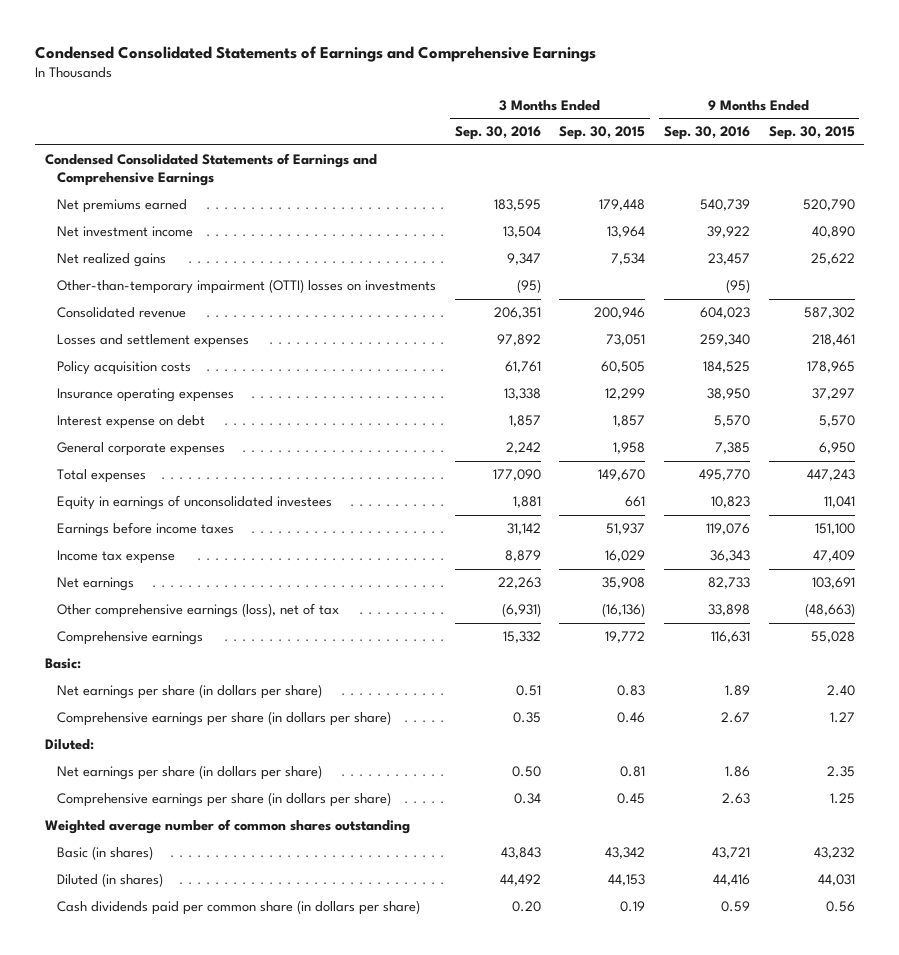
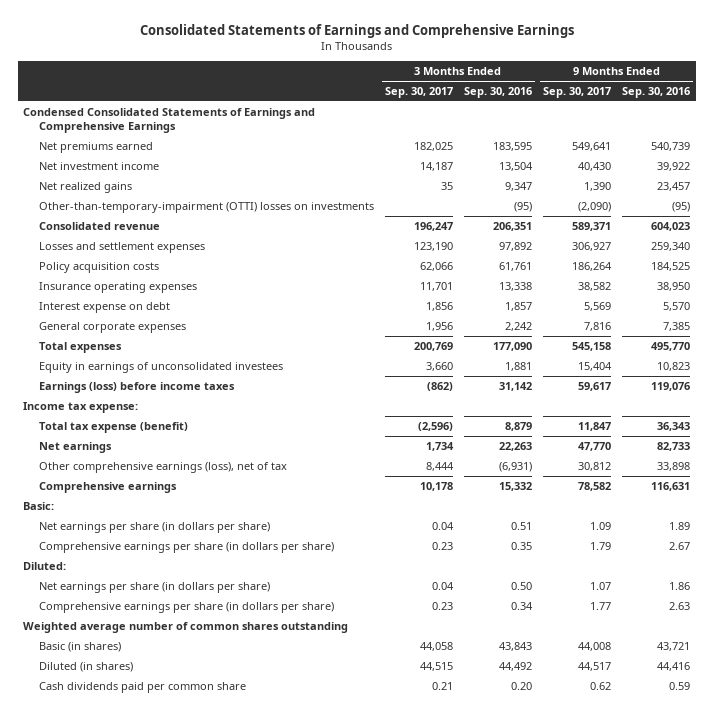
- Condensed Consolidated Statements of Earnings and Comprehensive Earnings
+ Consolidated Statements of Earnings and Comprehensive Earnings
- | 3 Months Ended Sep. 30, 2016 | 3 Months Ended Sep. 30, 2015 | 9 Months Ended Sep. 30, 2016 | 9 Months Ended Sep. 30, 2015
+ | 3 Months Ended Sep. 30, 2017 | 3 Months Ended Sep. 30, 2016 | 9 Months Ended Sep. 30, 2017 | 9 Months Ended Sep. 30, 2016
- Other-than-temporary impairment (OTTI) losses on investments | (95) | | (95) |
+ Other-than-temporary-impairment (OTTI) losses on investments | | (95) | (2,090) | (95)
- Earnings before income taxes | 31,142 | 51,937 | 119,076 | 151,100
- Income tax expense | 8,879 | 16,029 | 36,343 | 47,409
+ Earnings (loss) before income taxes | (862) | 31,142 | 59,617 | 119,076
+ Income tax expense:
+ Total tax expense (benefit) | (2,596) | 8,879 | 11,847 | 36,343
- Cash dividends paid per common share (in dollars per share) | 0.20 | 0.19 | 0.59 | 0.56
+ Cash dividends paid per common share | 0.21 | 0.20 | 0.62 | 0.59

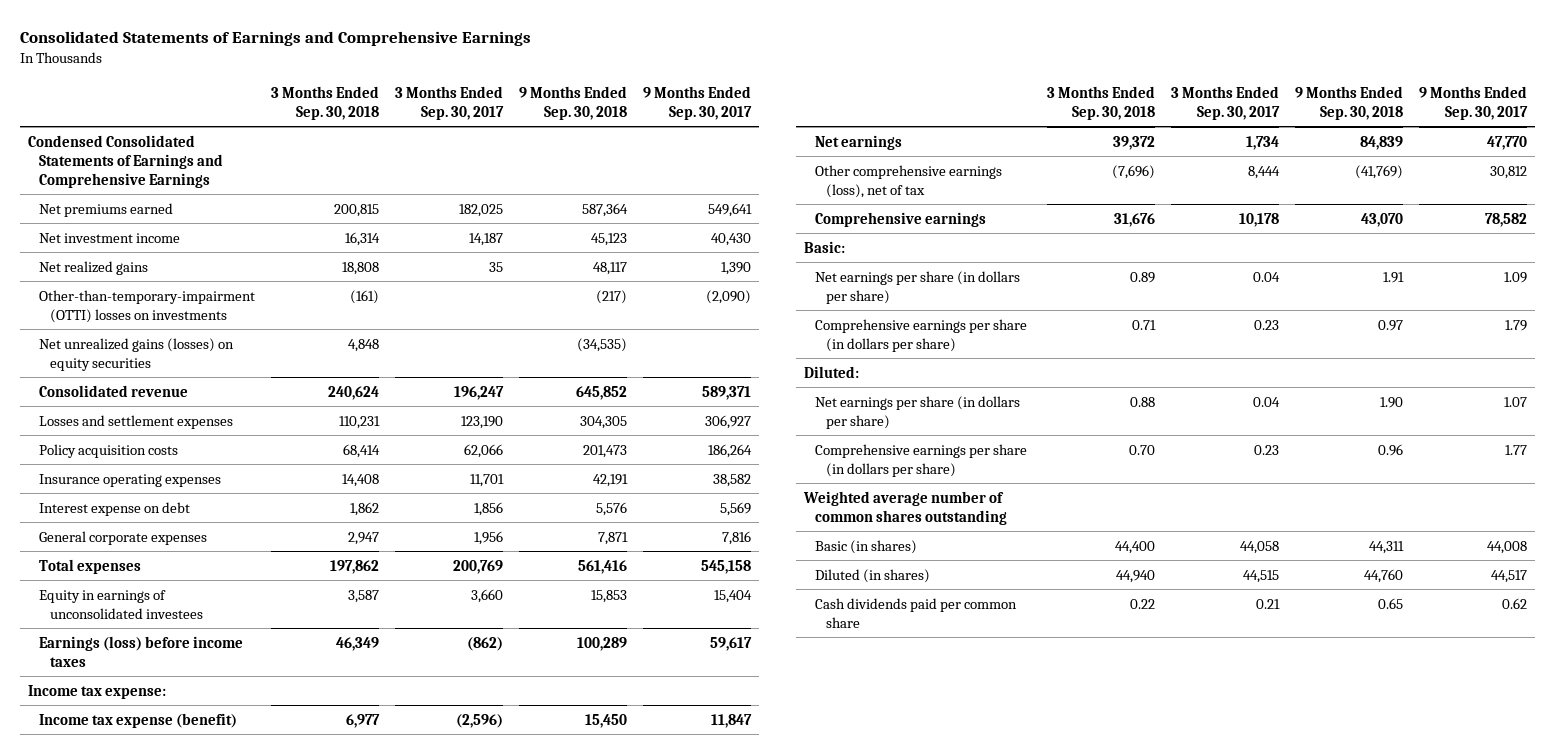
- | 3 Months Ended Sep. 30, 2017 | 3 Months Ended Sep. 30, 2016 | 9 Months Ended Sep. 30, 2017 | 9 Months Ended Sep. 30, 2016
+ | 3 Months Ended Sep. 30, 2018 | 3 Months Ended Sep. 30, 2017 | 9 Months Ended Sep. 30, 2018 | 9 Months Ended Sep. 30, 2017
+ Net unrealized gains (losses) on equity securities | 4,848 | | (34,535) |
- Total tax expense (benefit) | (2,596) | 8,879 | 11,847 | 36,343
+ Income tax expense (benefit) | 6,977 | (2,596) | 15,450 | 11,847

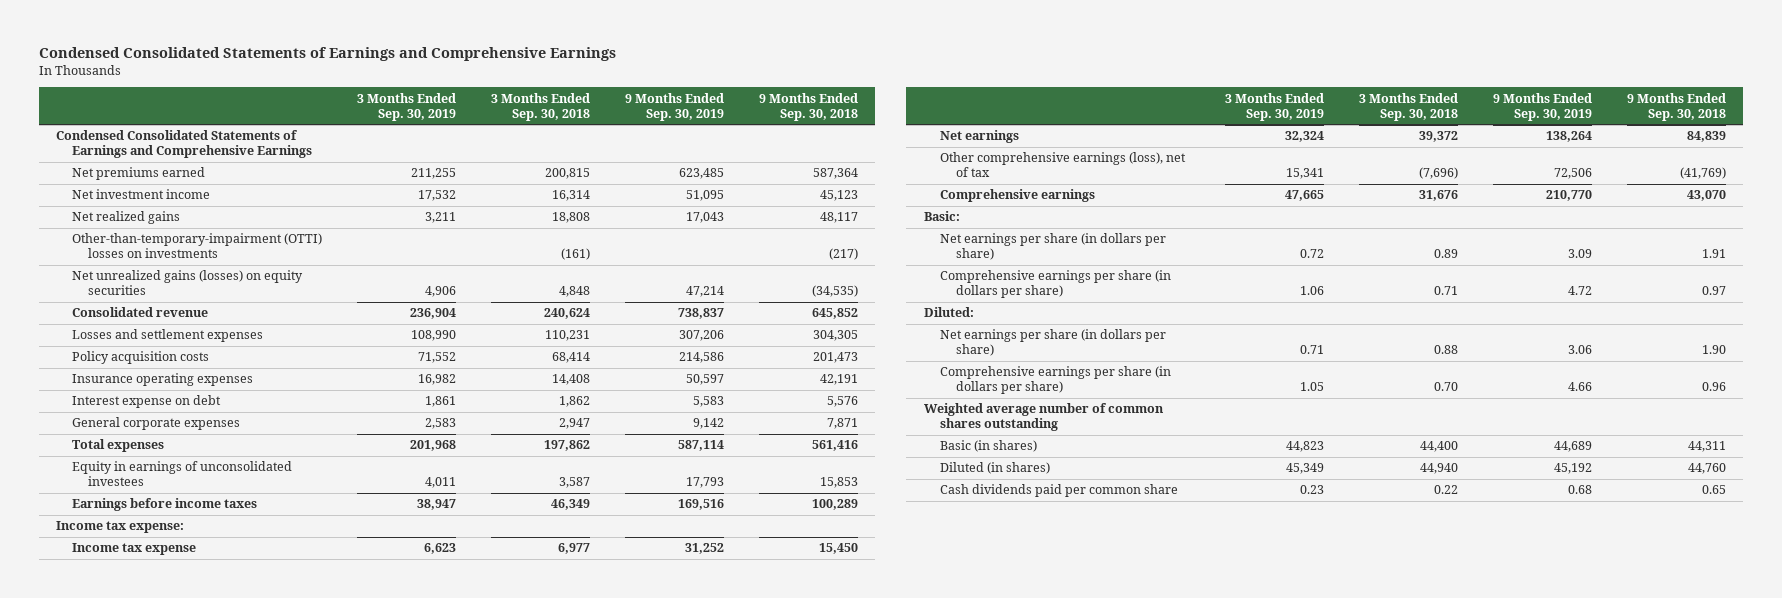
- Consolidated Statements of Earnings and Comprehensive Earnings
+ Condensed Consolidated Statements of Earnings and Comprehensive Earnings
- | 3 Months Ended Sep. 30, 2018 | 3 Months Ended Sep. 30, 2017 | 9 Months Ended Sep. 30, 2018 | 9 Months Ended Sep. 30, 2017
+ | 3 Months Ended Sep. 30, 2019 | 3 Months Ended Sep. 30, 2018 | 9 Months Ended Sep. 30, 2019 | 9 Months Ended Sep. 30, 2018
- Earnings (loss) before income taxes | 46,349 | (862) | 100,289 | 59,617
+ Earnings before income taxes | 38,947 | 46,349 | 169,516 | 100,289
- Income tax expense (benefit) | 6,977 | (2,596) | 15,450 | 11,847
+ Income tax expense | 6,623 | 6,977 | 31,252 | 15,450

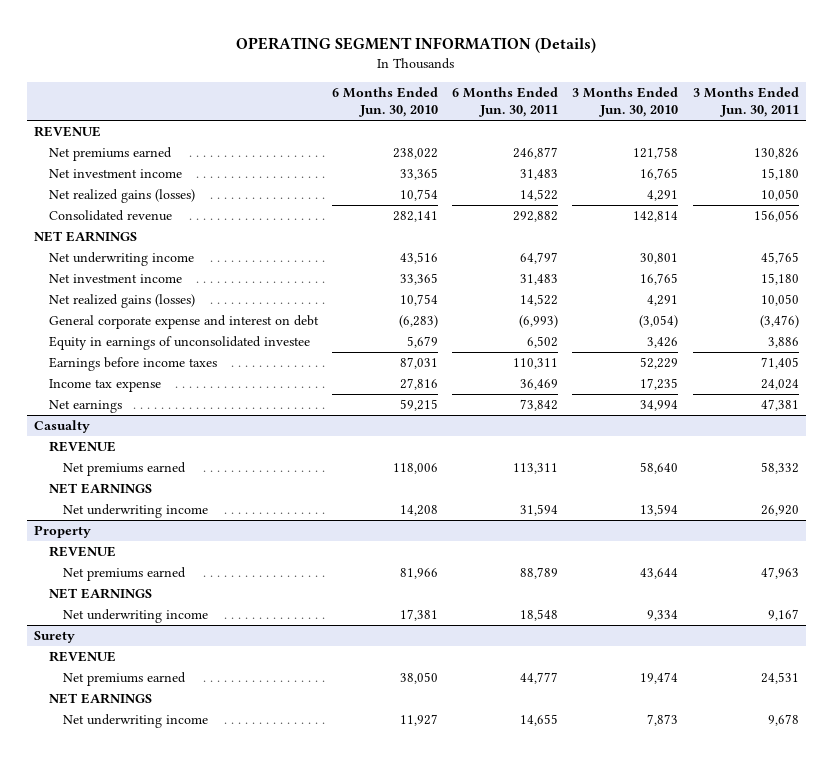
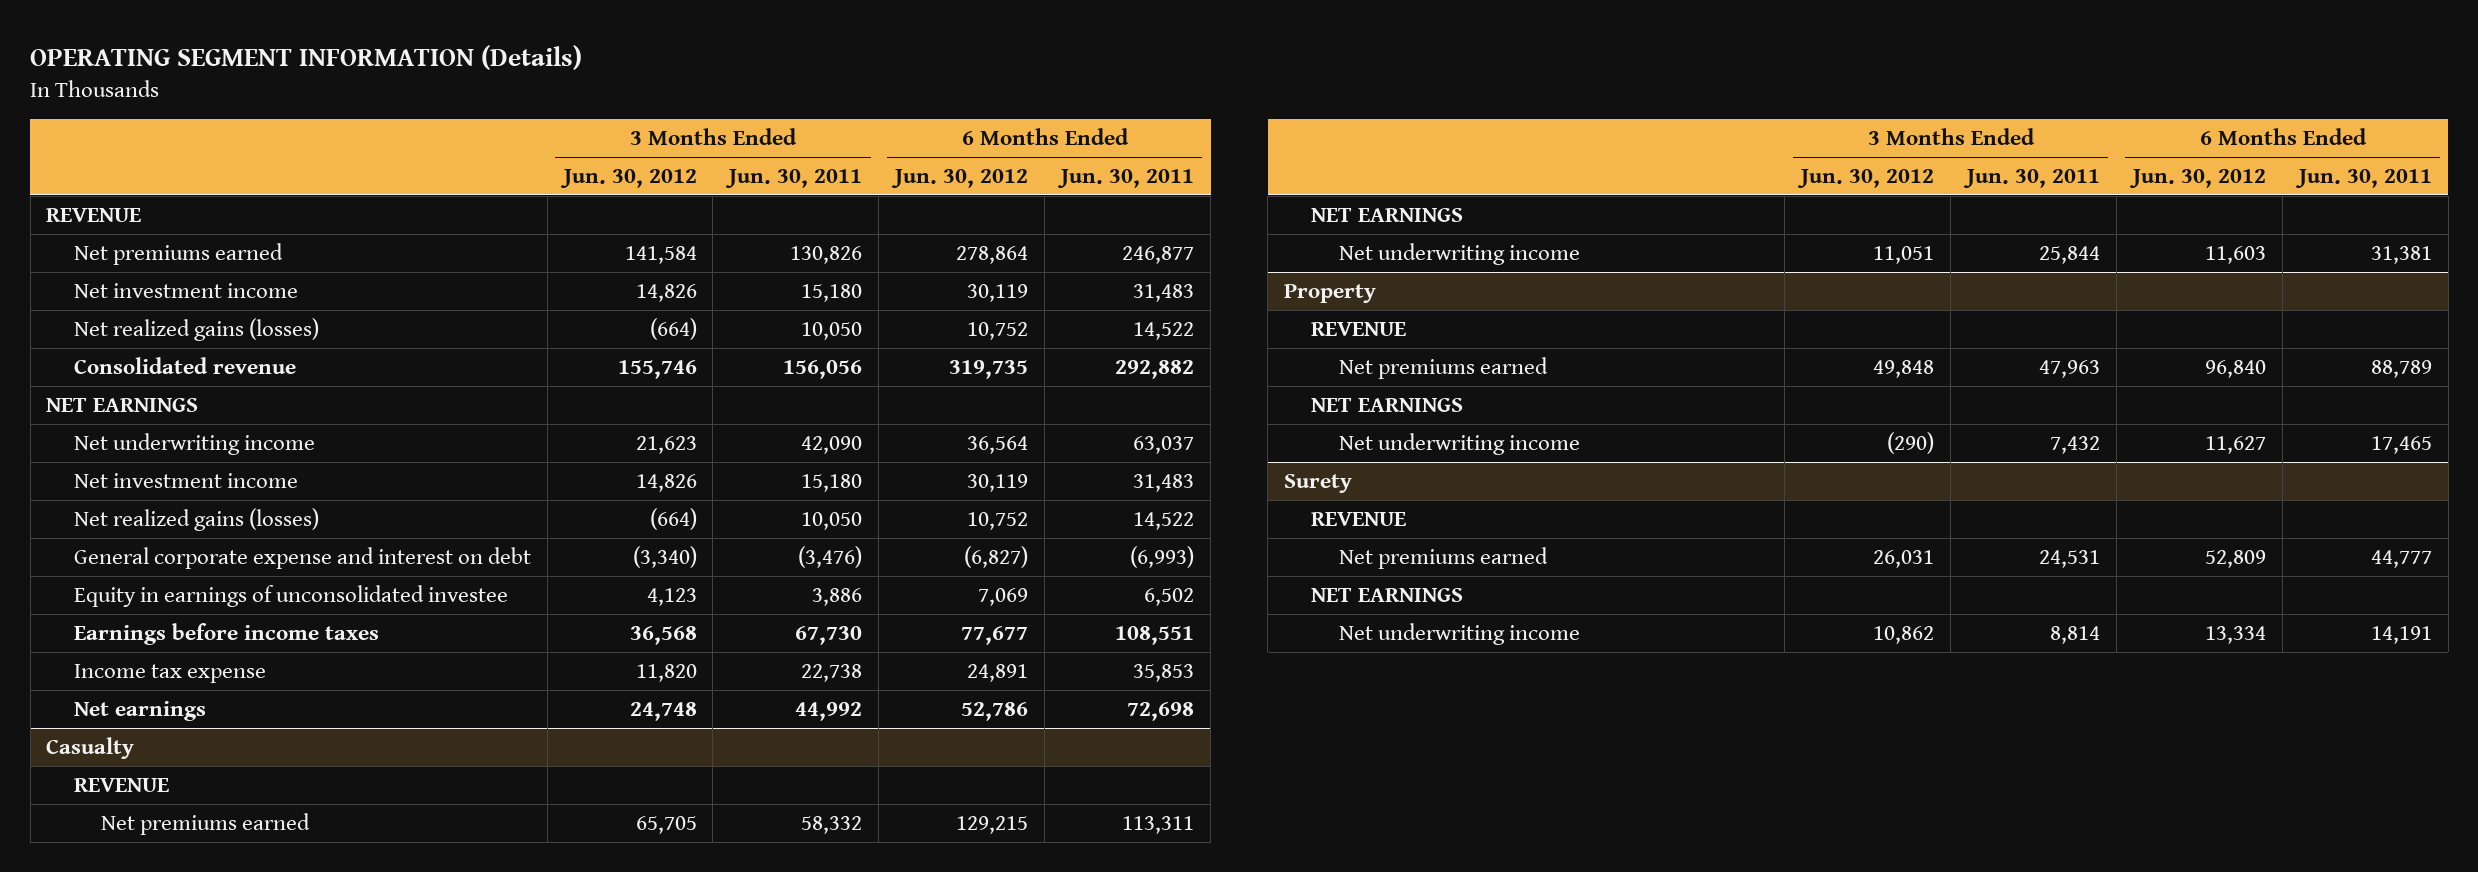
- | 6 Months Ended Jun. 30, 2010 | 6 Months Ended Jun. 30, 2011 | 3 Months Ended Jun. 30, 2010 | 3 Months Ended Jun. 30, 2011
+ | 3 Months Ended Jun. 30, 2012 | 3 Months Ended Jun. 30, 2011 | 6 Months Ended Jun. 30, 2012 | 6 Months Ended Jun. 30, 2011
- Net underwriting income | 43,516 | 64,797 | 30,801 | 45,765
+ Net underwriting income | 21,623 | 42,090 | 36,564 | 63,037
- Earnings before income taxes | 87,031 | 110,311 | 52,229 | 71,405
- Income tax expense | 27,816 | 36,469 | 17,235 | 24,024
- Net earnings | 59,215 | 73,842 | 34,994 | 47,381
+ Earnings before income taxes | 36,568 | 67,730 | 77,677 | 108,551
+ Income tax expense | 11,820 | 22,738 | 24,891 | 35,853
+ Net earnings | 24,748 | 44,992 | 52,786 | 72,698
@ Casualty
- Net underwriting income | 14,208 | 31,594 | 13,594 | 26,920
+ Net underwriting income | 11,051 | 25,844 | 11,603 | 31,381
@ Property
- Net underwriting income | 17,381 | 18,548 | 9,334 | 9,167
+ Net underwriting income | (290) | 7,432 | 11,627 | 17,465
@ Surety
- Net underwriting income | 11,927 | 14,655 | 7,873 | 9,678
+ Net underwriting income | 10,862 | 8,814 | 13,334 | 14,191

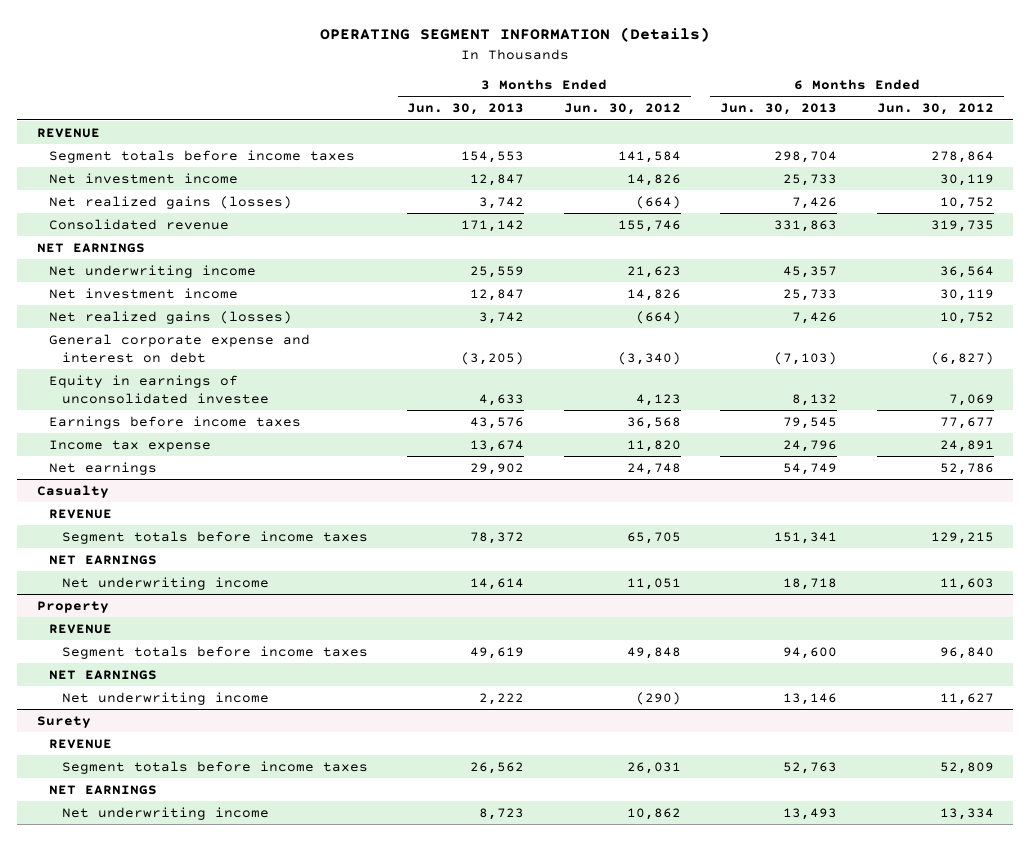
- | 3 Months Ended Jun. 30, 2012 | 3 Months Ended Jun. 30, 2011 | 6 Months Ended Jun. 30, 2012 | 6 Months Ended Jun. 30, 2011
+ | 3 Months Ended Jun. 30, 2013 | 3 Months Ended Jun. 30, 2012 | 6 Months Ended Jun. 30, 2013 | 6 Months Ended Jun. 30, 2012
- Net premiums earned | 141,584 | 130,826 | 278,864 | 246,877
+ Segment totals before income taxes | 154,553 | 141,584 | 298,704 | 278,864
@ Casualty
- Net premiums earned | 65,705 | 58,332 | 129,215 | 113,311
+ Segment totals before income taxes | 78,372 | 65,705 | 151,341 | 129,215
@ Property
- Net premiums earned | 49,848 | 47,963 | 96,840 | 88,789
+ Segment totals before income taxes | 49,619 | 49,848 | 94,600 | 96,840
@ Surety
- Net premiums earned | 26,031 | 24,531 | 52,809 | 44,777
+ Segment totals before income taxes | 26,562 | 26,031 | 52,763 | 52,809

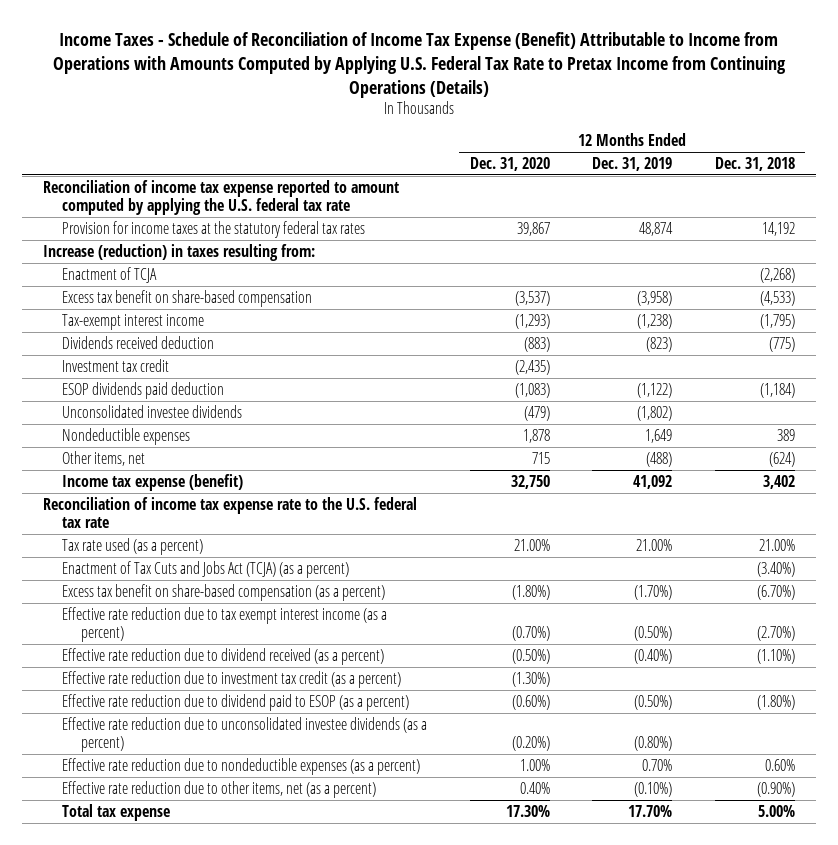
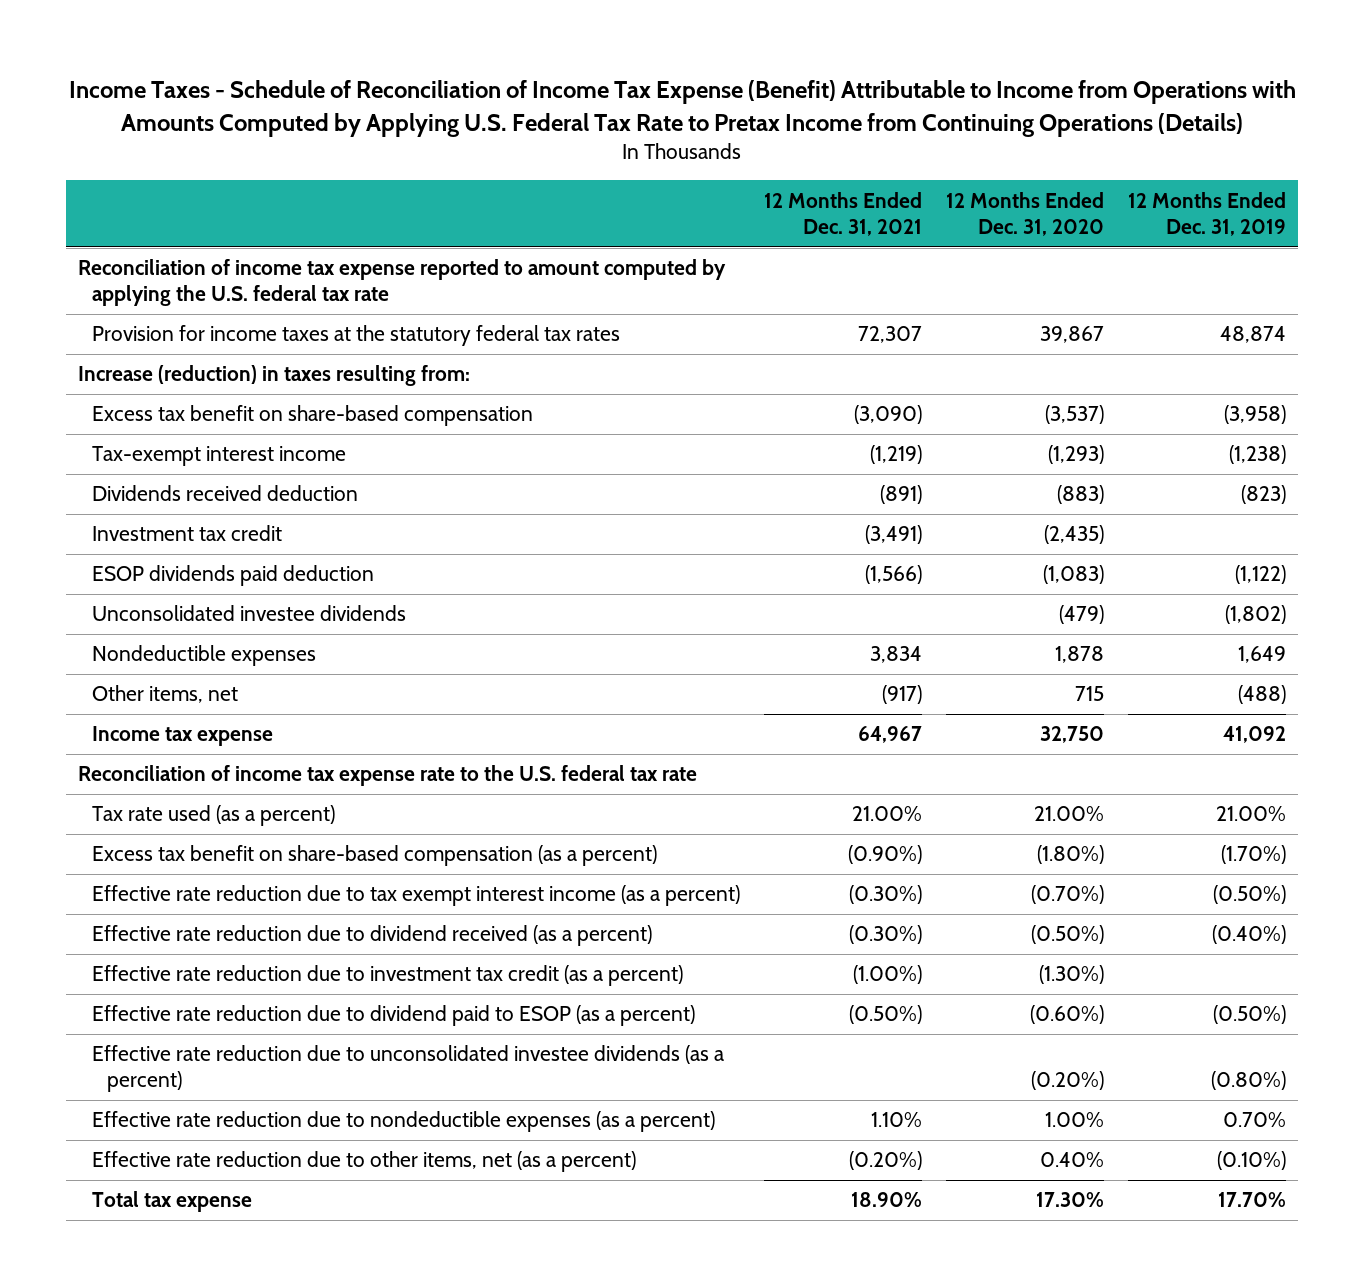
- | 12 Months Ended Dec. 31, 2020 | 12 Months Ended Dec. 31, 2019 | 12 Months Ended Dec. 31, 2018
+ | 12 Months Ended Dec. 31, 2021 | 12 Months Ended Dec. 31, 2020 | 12 Months Ended Dec. 31, 2019
- Enactment of TCJA | | | (2,268)
- Income tax expense (benefit) | 32,750 | 41,092 | 3,402
+ Income tax expense | 64,967 | 32,750 | 41,092
- Enactment of Tax Cuts and Jobs Act (TCJA) (as a percent) | | | (3.40%)

